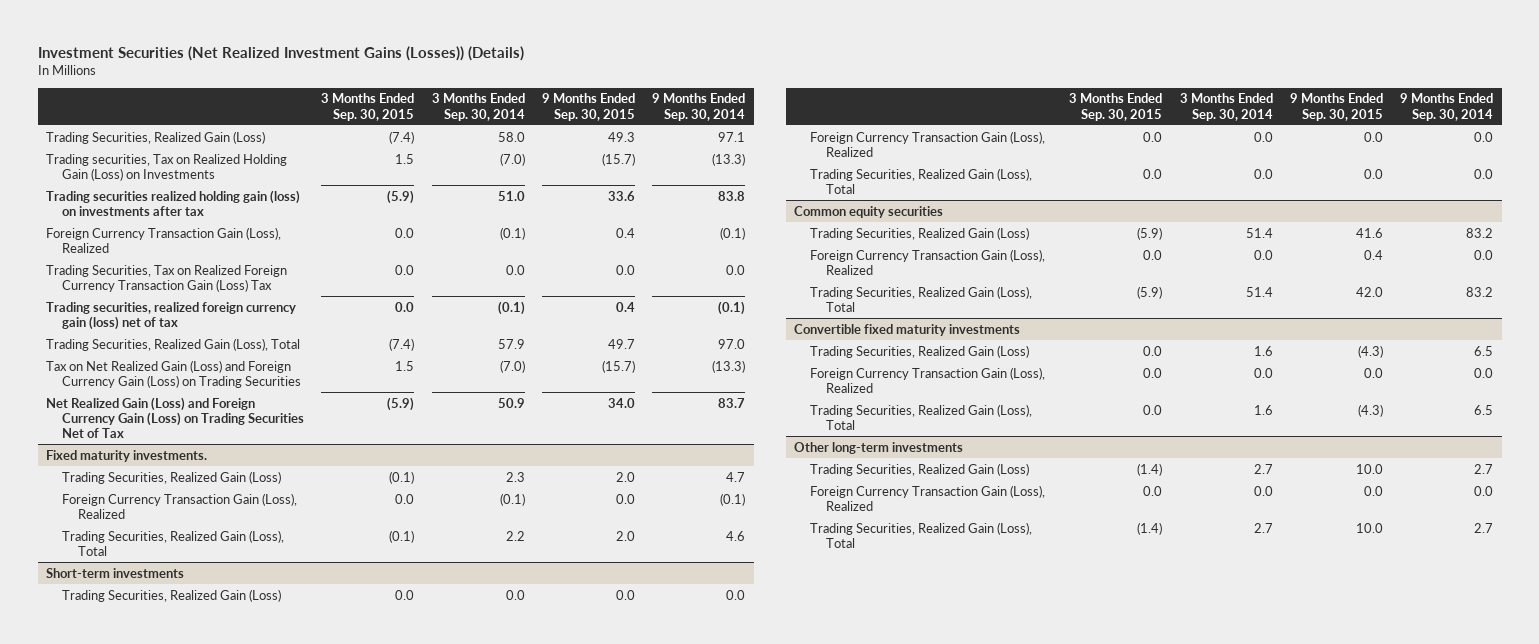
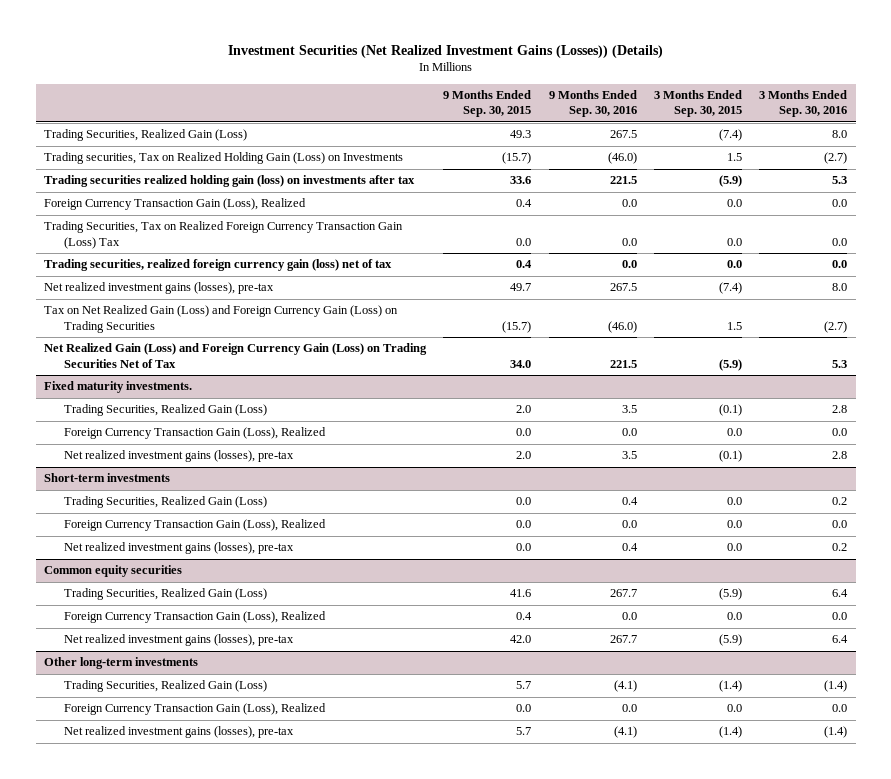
- | 3 Months Ended Sep. 30, 2015 | 3 Months Ended Sep. 30, 2014 | 9 Months Ended Sep. 30, 2015 | 9 Months Ended Sep. 30, 2014
+ | 9 Months Ended Sep. 30, 2015 | 9 Months Ended Sep. 30, 2016 | 3 Months Ended Sep. 30, 2015 | 3 Months Ended Sep. 30, 2016
- Trading Securities, Realized Gain (Loss), Total | (7.4) | 57.9 | 49.7 | 97.0
+ Net realized investment gains (losses), pre-tax | 49.7 | 267.5 | (7.4) | 8.0
@ Fixed maturity investments.
- Trading Securities, Realized Gain (Loss), Total | (0.1) | 2.2 | 2.0 | 4.6
+ Net realized investment gains (losses), pre-tax | 2.0 | 3.5 | (0.1) | 2.8
@ Short-term investments
- Trading Securities, Realized Gain (Loss), Total | 0.0 | 0.0 | 0.0 | 0.0
+ Net realized investment gains (losses), pre-tax | 0.0 | 0.4 | 0.0 | 0.2
@ Common equity securities
- Trading Securities, Realized Gain (Loss), Total | (5.9) | 51.4 | 42.0 | 83.2
- Convertible fixed maturity investments
- Trading Securities, Realized Gain (Loss) | 0.0 | 1.6 | (4.3) | 6.5
- Foreign Currency Transaction Gain (Loss), Realized | 0.0 | 0.0 | 0.0 | 0.0
- Trading Securities, Realized Gain (Loss), Total | 0.0 | 1.6 | (4.3) | 6.5
@ Common equity securities
+ Net realized investment gains (losses), pre-tax | 42.0 | 267.7 | (5.9) | 6.4
@ Other long-term investments
- Trading Securities, Realized Gain (Loss) | (1.4) | 2.7 | 10.0 | 2.7
+ Trading Securities, Realized Gain (Loss) | 5.7 | (4.1) | (1.4) | (1.4)
- Trading Securities, Realized Gain (Loss), Total | (1.4) | 2.7 | 10.0 | 2.7
+ Net realized investment gains (losses), pre-tax | 5.7 | (4.1) | (1.4) | (1.4)

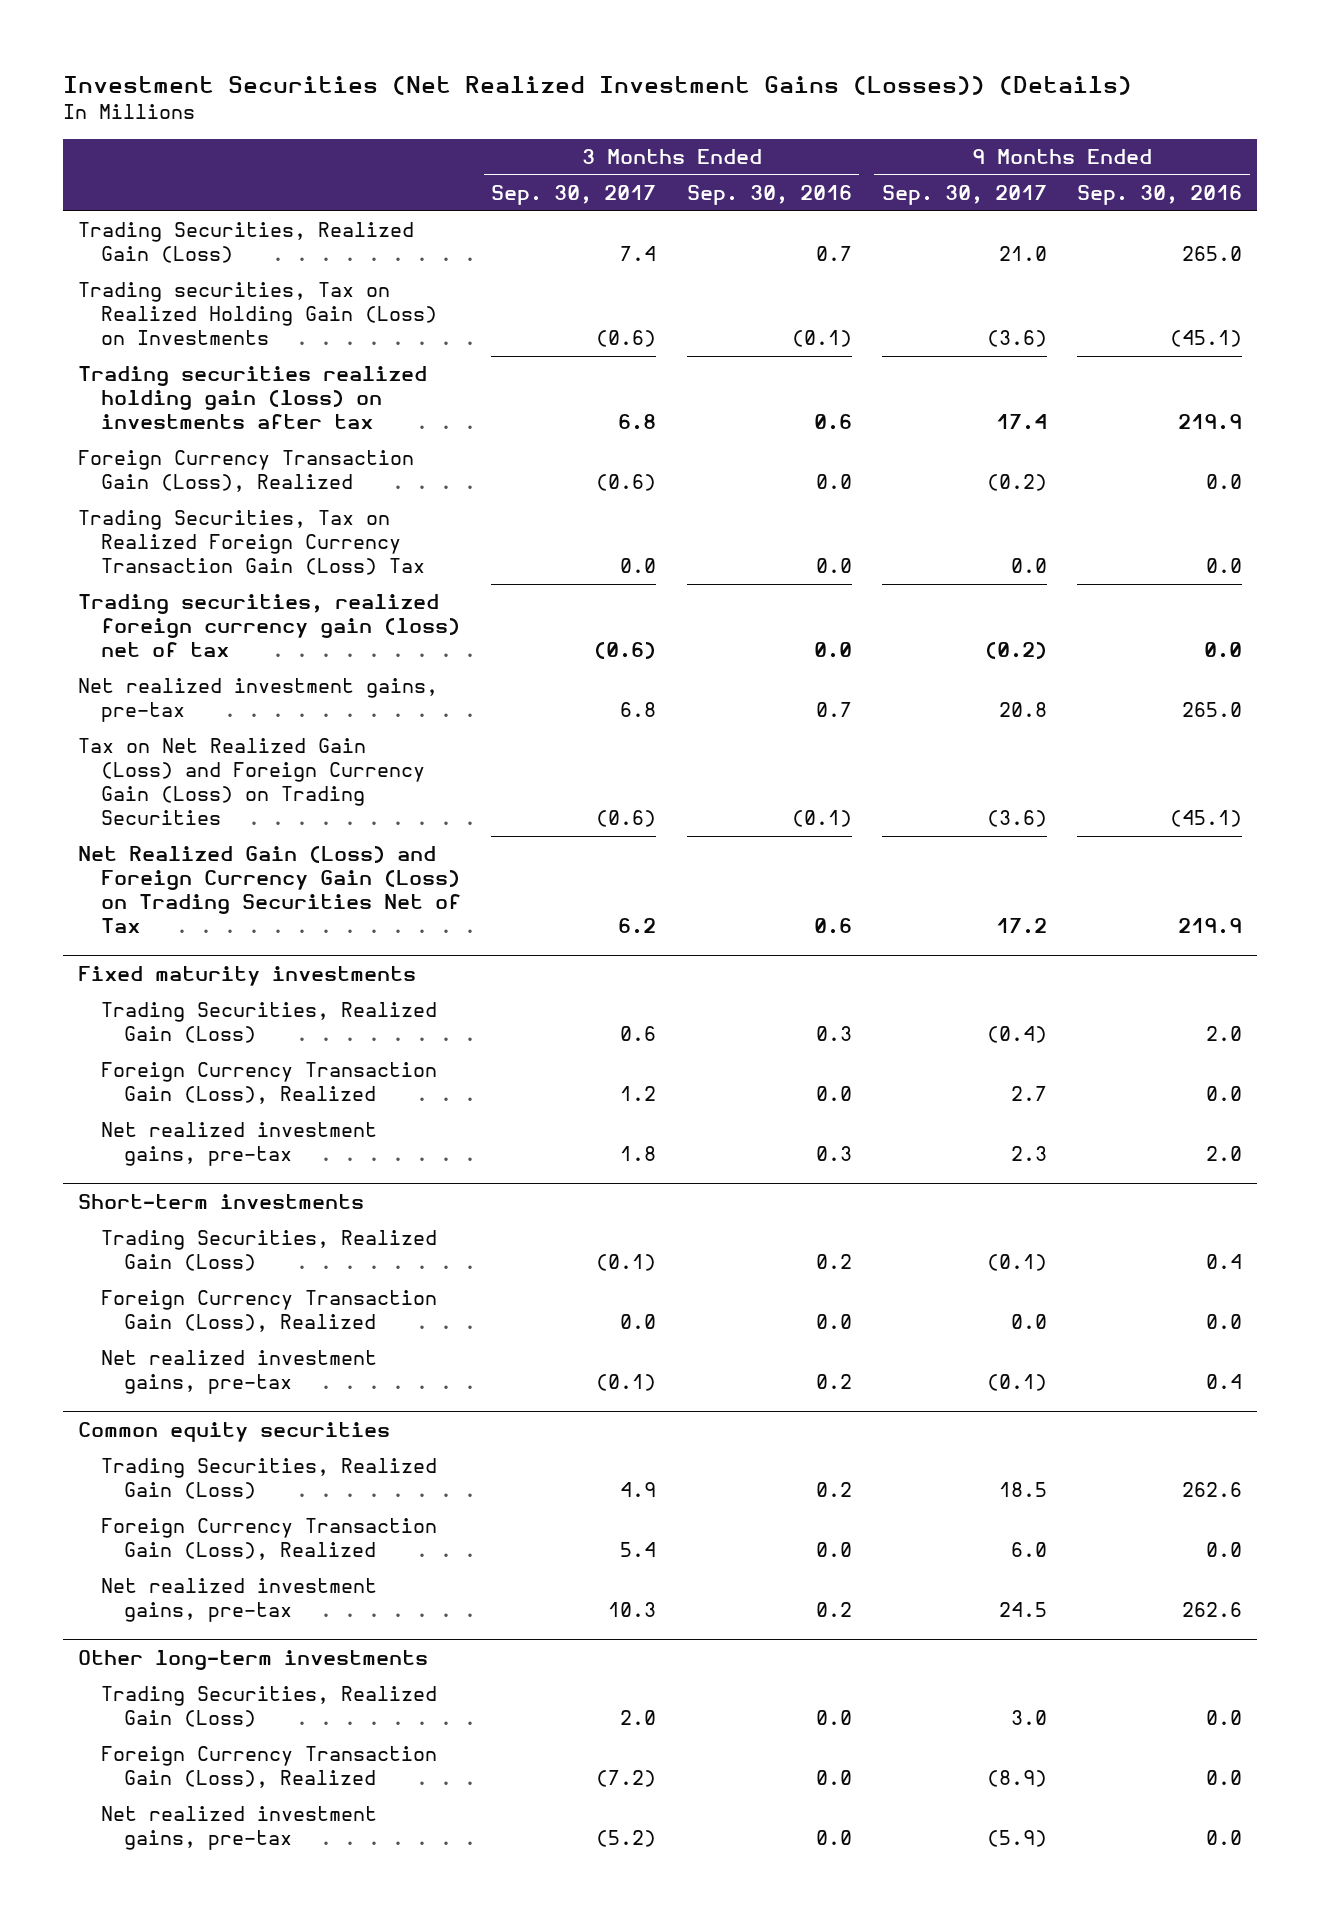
- | 9 Months Ended Sep. 30, 2015 | 9 Months Ended Sep. 30, 2016 | 3 Months Ended Sep. 30, 2015 | 3 Months Ended Sep. 30, 2016
+ | 3 Months Ended Sep. 30, 2017 | 3 Months Ended Sep. 30, 2016 | 9 Months Ended Sep. 30, 2017 | 9 Months Ended Sep. 30, 2016
- Trading Securities, Realized Gain (Loss) | 49.3 | 267.5 | (7.4) | 8.0
- Trading securities, Tax on Realized Holding Gain (Loss) on Investments | (15.7) | (46.0) | 1.5 | (2.7)
- Trading securities realized holding gain (loss) on investments after tax | 33.6 | 221.5 | (5.9) | 5.3
+ Trading Securities, Realized Gain (Loss) | 7.4 | 0.7 | 21.0 | 265.0
+ Trading securities, Tax on Realized Holding Gain (Loss) on Investments | (0.6) | (0.1) | (3.6) | (45.1)
+ Trading securities realized holding gain (loss) on investments after tax | 6.8 | 0.6 | 17.4 | 219.9
- Net realized investment gains (losses), pre-tax | 49.7 | 267.5 | (7.4) | 8.0
- Tax on Net Realized Gain (Loss) and Foreign Currency Gain (Loss) on Trading Securities | (15.7) | (46.0) | 1.5 | (2.7)
- Net Realized Gain (Loss) and Foreign Currency Gain (Loss) on Trading Securities Net of Tax | 34.0 | 221.5 | (5.9) | 5.3
- Fixed maturity investments.
- Trading Securities, Realized Gain (Loss) | 2.0 | 3.5 | (0.1) | 2.8
+ Net realized investment gains, pre-tax | 6.8 | 0.7 | 20.8 | 265.0
+ Tax on Net Realized Gain (Loss) and Foreign Currency Gain (Loss) on Trading Securities | (0.6) | (0.1) | (3.6) | (45.1)
+ Net Realized Gain (Loss) and Foreign Currency Gain (Loss) on Trading Securities Net of Tax | 6.2 | 0.6 | 17.2 | 219.9
+ Fixed maturity investments
+ Trading Securities, Realized Gain (Loss) | 0.6 | 0.3 | (0.4) | 2.0
- Net realized investment gains (losses), pre-tax | 2.0 | 3.5 | (0.1) | 2.8
+ Net realized investment gains, pre-tax | 1.8 | 0.3 | 2.3 | 2.0
@ Short-term investments
- Net realized investment gains (losses), pre-tax | 0.0 | 0.4 | 0.0 | 0.2
+ Net realized investment gains, pre-tax | (0.1) | 0.2 | (0.1) | 0.4
@ Common equity securities
- Trading Securities, Realized Gain (Loss) | 41.6 | 267.7 | (5.9) | 6.4
+ Trading Securities, Realized Gain (Loss) | 4.9 | 0.2 | 18.5 | 262.6
- Net realized investment gains (losses), pre-tax | 42.0 | 267.7 | (5.9) | 6.4
+ Net realized investment gains, pre-tax | 10.3 | 0.2 | 24.5 | 262.6
@ Other long-term investments
- Trading Securities, Realized Gain (Loss) | 5.7 | (4.1) | (1.4) | (1.4)
+ Trading Securities, Realized Gain (Loss) | 2.0 | 0.0 | 3.0 | 0.0
- Net realized investment gains (losses), pre-tax | 5.7 | (4.1) | (1.4) | (1.4)
+ Net realized investment gains, pre-tax | (5.2) | 0.0 | (5.9) | 0.0

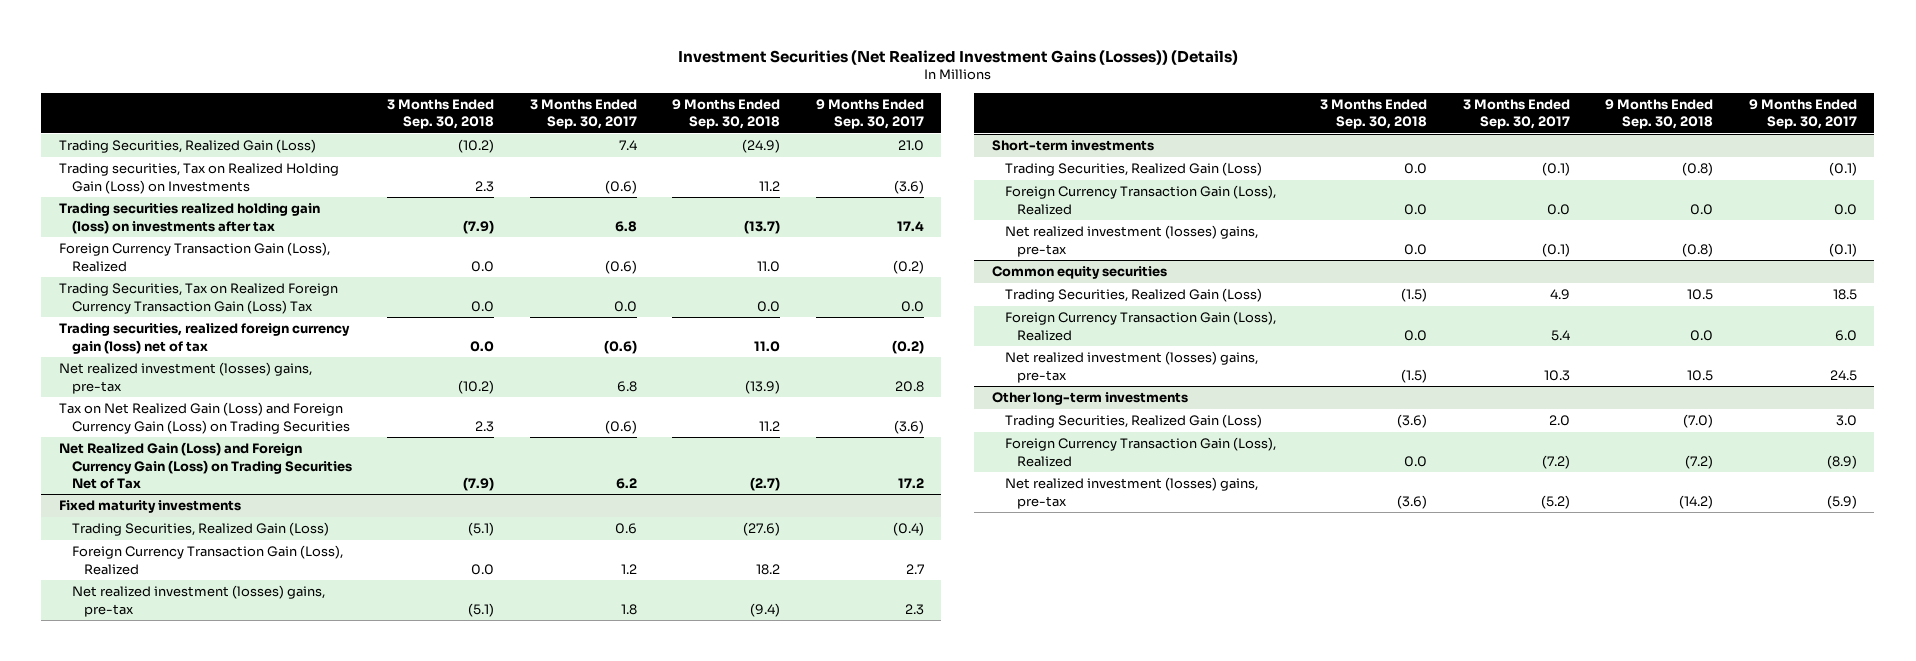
- | 3 Months Ended Sep. 30, 2017 | 3 Months Ended Sep. 30, 2016 | 9 Months Ended Sep. 30, 2017 | 9 Months Ended Sep. 30, 2016
+ | 3 Months Ended Sep. 30, 2018 | 3 Months Ended Sep. 30, 2017 | 9 Months Ended Sep. 30, 2018 | 9 Months Ended Sep. 30, 2017
- Net realized investment gains, pre-tax | 6.8 | 0.7 | 20.8 | 265.0
+ Net realized investment (losses) gains, pre-tax | (10.2) | 6.8 | (13.9) | 20.8
@ Fixed maturity investments
- Net realized investment gains, pre-tax | 1.8 | 0.3 | 2.3 | 2.0
+ Net realized investment (losses) gains, pre-tax | (5.1) | 1.8 | (9.4) | 2.3
@ Short-term investments
- Net realized investment gains, pre-tax | (0.1) | 0.2 | (0.1) | 0.4
+ Net realized investment (losses) gains, pre-tax | 0.0 | (0.1) | (0.8) | (0.1)
@ Common equity securities
- Net realized investment gains, pre-tax | 10.3 | 0.2 | 24.5 | 262.6
+ Net realized investment (losses) gains, pre-tax | (1.5) | 10.3 | 10.5 | 24.5
@ Other long-term investments
- Net realized investment gains, pre-tax | (5.2) | 0.0 | (5.9) | 0.0
+ Net realized investment (losses) gains, pre-tax | (3.6) | (5.2) | (14.2) | (5.9)

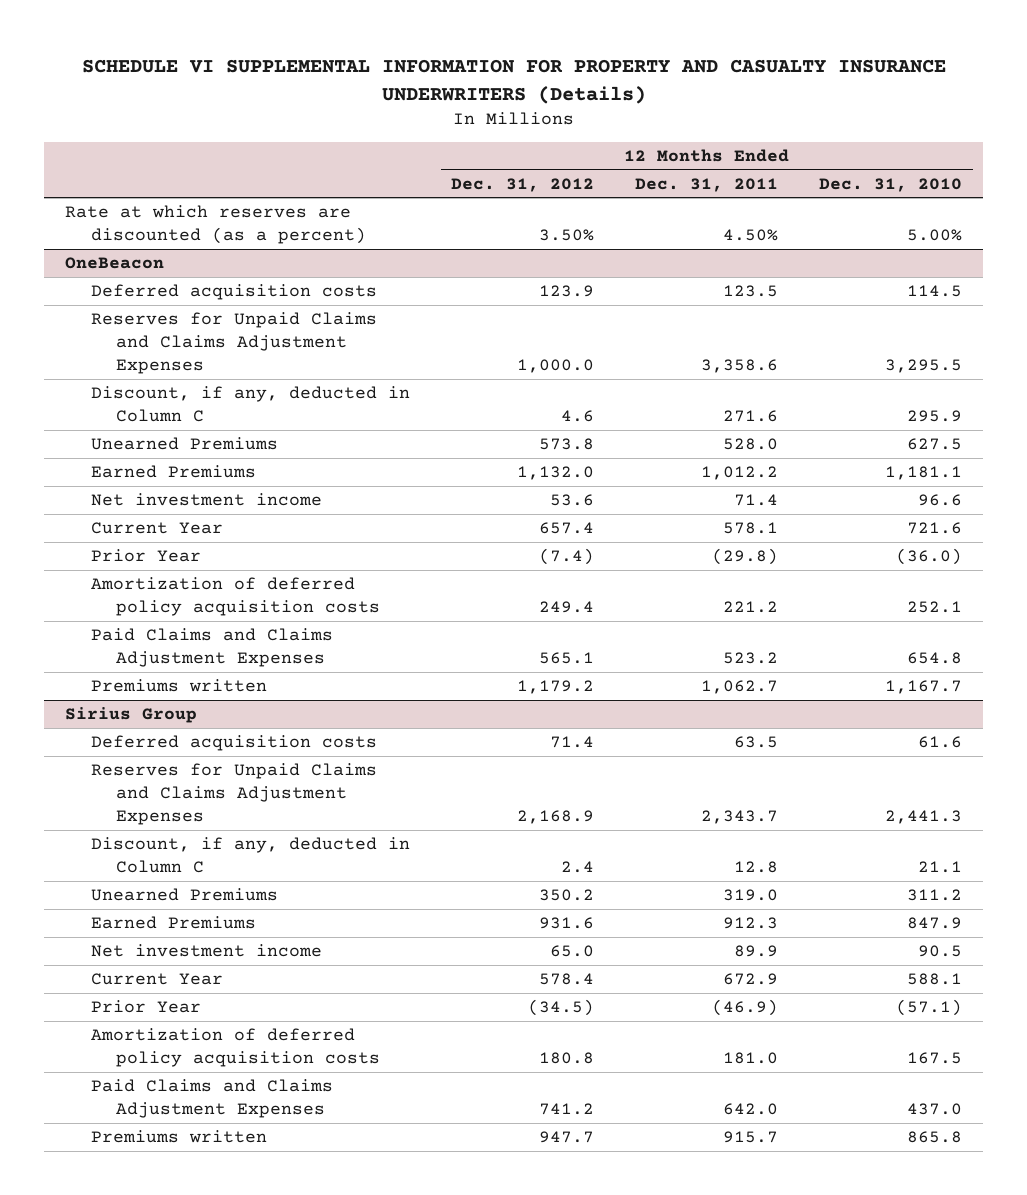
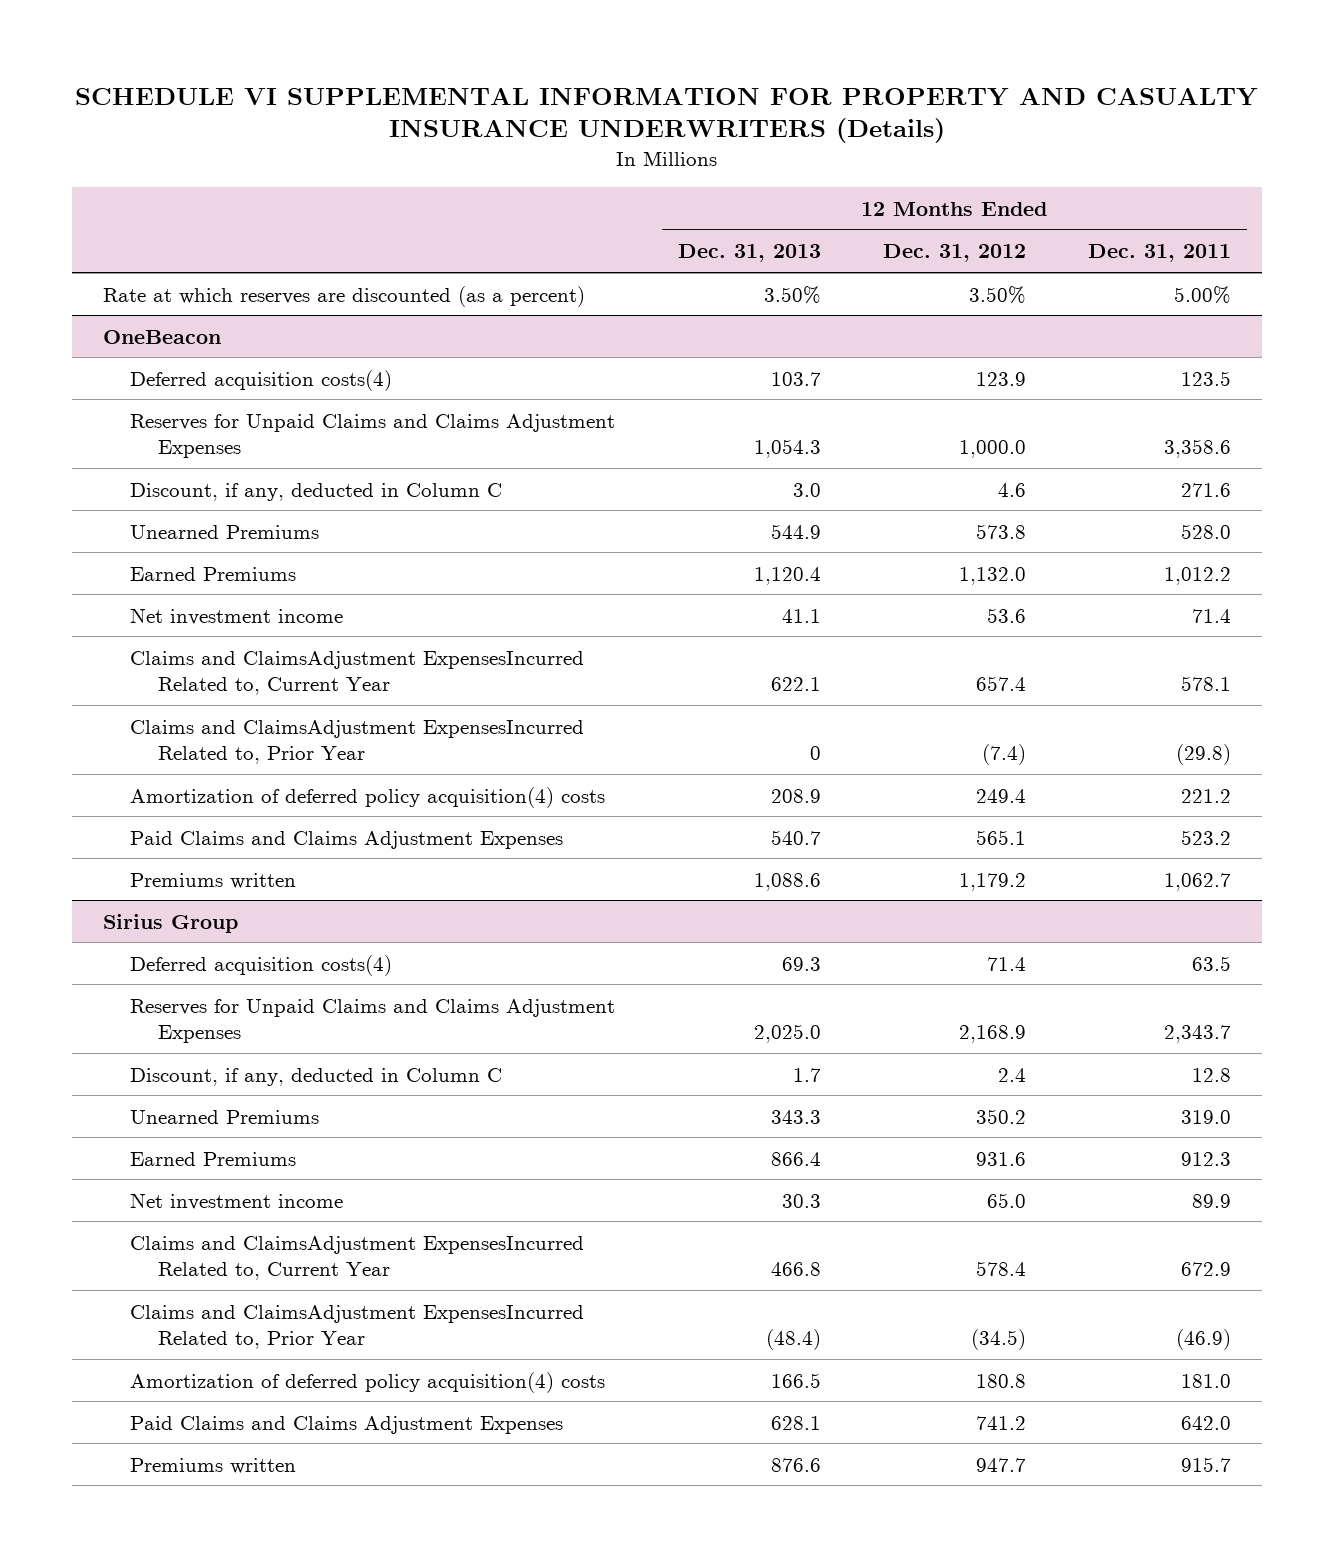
- | 12 Months Ended Dec. 31, 2012 | 12 Months Ended Dec. 31, 2011 | 12 Months Ended Dec. 31, 2010
+ | 12 Months Ended Dec. 31, 2013 | 12 Months Ended Dec. 31, 2012 | 12 Months Ended Dec. 31, 2011
- Rate at which reserves are discounted (as a percent) | 3.50% | 4.50% | 5.00%
+ Rate at which reserves are discounted (as a percent) | 3.50% | 3.50% | 5.00%
@ OneBeacon
- Deferred acquisition costs | 123.9 | 123.5 | 114.5
+ Deferred acquisition costs(4) | 103.7 | 123.9 | 123.5
- Current Year | 657.4 | 578.1 | 721.6
- Prior Year | (7.4) | (29.8) | (36.0)
- Amortization of deferred policy acquisition costs | 249.4 | 221.2 | 252.1
+ Claims and ClaimsAdjustment ExpensesIncurred Related to, Current Year | 622.1 | 657.4 | 578.1
+ Claims and ClaimsAdjustment ExpensesIncurred Related to, Prior Year | 0 | (7.4) | (29.8)
+ Amortization of deferred policy acquisition(4) costs | 208.9 | 249.4 | 221.2
@ Sirius Group
- Deferred acquisition costs | 71.4 | 63.5 | 61.6
+ Deferred acquisition costs(4) | 69.3 | 71.4 | 63.5
- Current Year | 578.4 | 672.9 | 588.1
- Prior Year | (34.5) | (46.9) | (57.1)
- Amortization of deferred policy acquisition costs | 180.8 | 181.0 | 167.5
+ Claims and ClaimsAdjustment ExpensesIncurred Related to, Current Year | 466.8 | 578.4 | 672.9
+ Claims and ClaimsAdjustment ExpensesIncurred Related to, Prior Year | (48.4) | (34.5) | (46.9)
+ Amortization of deferred policy acquisition(4) costs | 166.5 | 180.8 | 181.0

